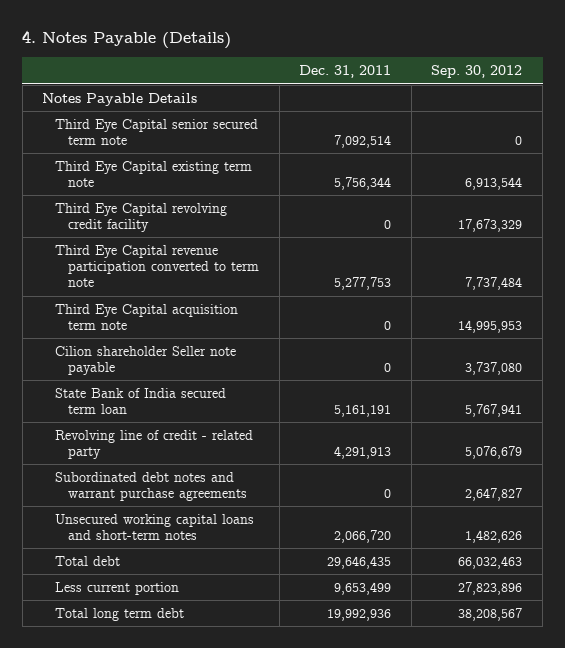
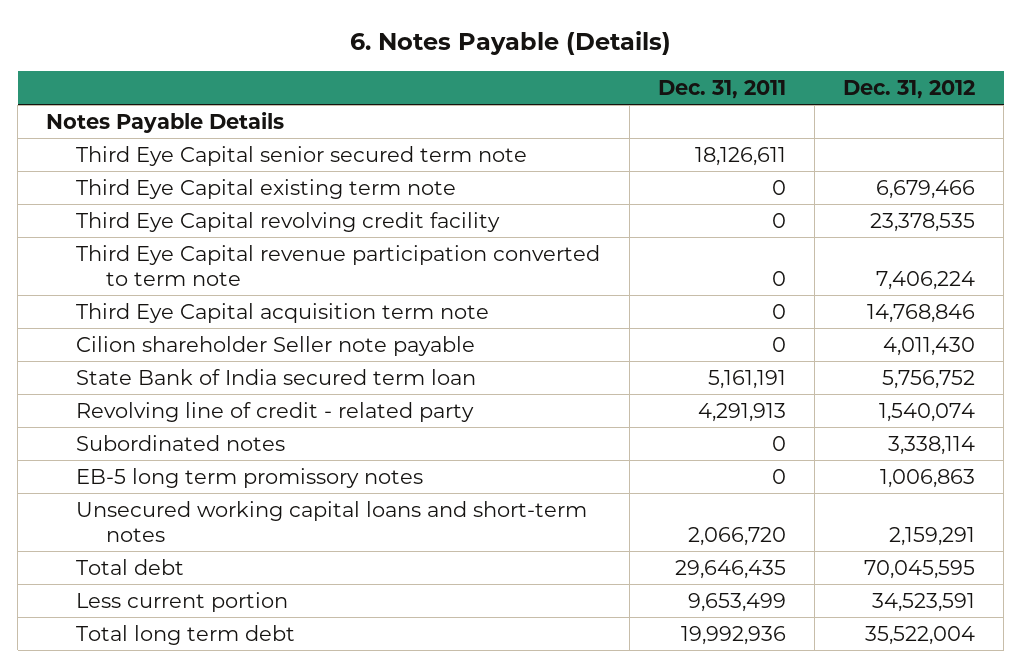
- 4. Notes Payable (Details)
+ 6. Notes Payable (Details)
- | Dec. 31, 2011 | Sep. 30, 2012
+ | Dec. 31, 2011 | Dec. 31, 2012
- Third Eye Capital senior secured term note | 7,092,514 | 0
- Third Eye Capital existing term note | 5,756,344 | 6,913,544
+ Third Eye Capital senior secured term note | 18,126,611 |
+ Third Eye Capital existing term note | 0 | 6,679,466
- Third Eye Capital revenue participation converted to term note | 5,277,753 | 7,737,484
+ Third Eye Capital revenue participation converted to term note | 0 | 7,406,224
- Subordinated debt notes and warrant purchase agreements | 0 | 2,647,827
+ Subordinated notes | 0 | 3,338,114
+ EB-5 long term promissory notes | 0 | 1,006,863

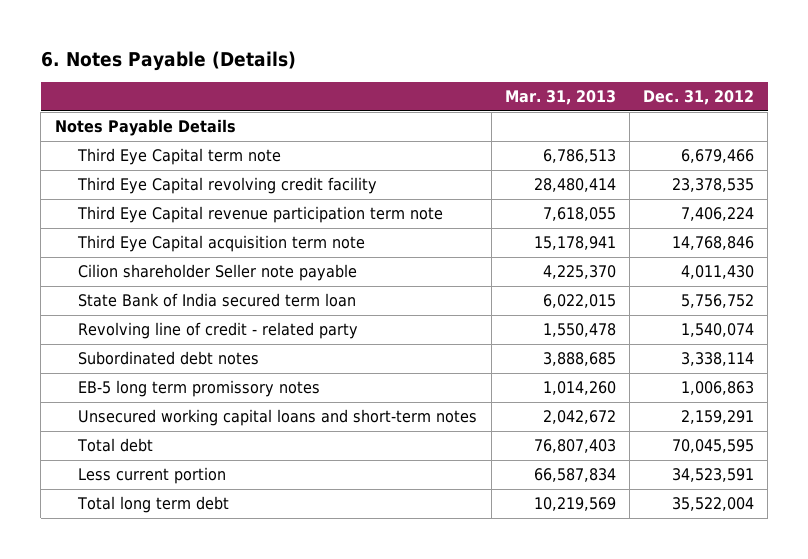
- | Dec. 31, 2011 | Dec. 31, 2012
+ | Mar. 31, 2013 | Dec. 31, 2012
- Third Eye Capital senior secured term note | 18,126,611 |
- Third Eye Capital existing term note | 0 | 6,679,466
+ Third Eye Capital term note | 6,786,513 | 6,679,466
- Third Eye Capital revenue participation converted to term note | 0 | 7,406,224
+ Third Eye Capital revenue participation term note | 7,618,055 | 7,406,224
- Subordinated notes | 0 | 3,338,114
+ Subordinated debt notes | 3,888,685 | 3,338,114

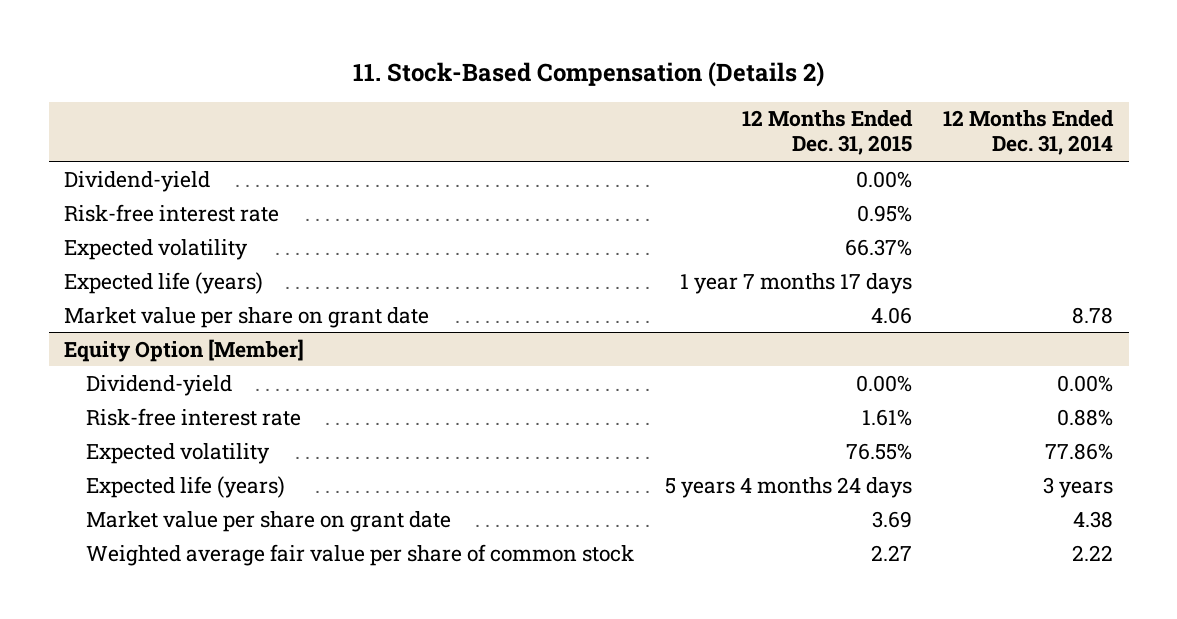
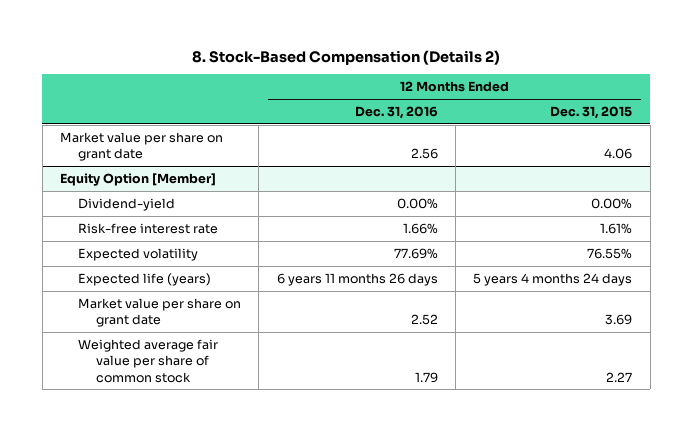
- 11. Stock-Based Compensation (Details 2)
+ 8. Stock-Based Compensation (Details 2)
- | 12 Months Ended Dec. 31, 2015 | 12 Months Ended Dec. 31, 2014
+ | 12 Months Ended Dec. 31, 2016 | 12 Months Ended Dec. 31, 2015
- Dividend-yield | 0.00% |
- Risk-free interest rate | 0.95% |
- Expected volatility | 66.37% |
- Expected life (years) | 1 year 7 months 17 days |

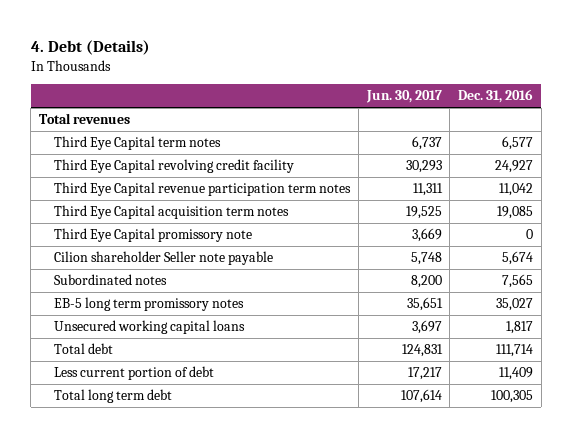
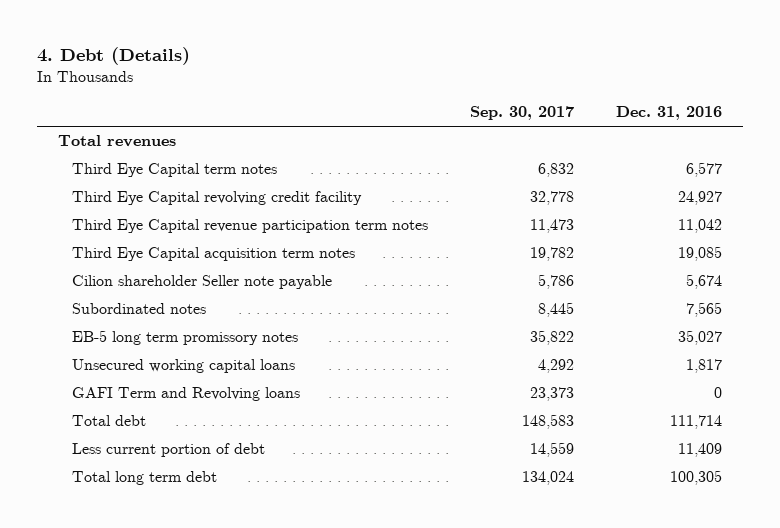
- | Jun. 30, 2017 | Dec. 31, 2016
+ | Sep. 30, 2017 | Dec. 31, 2016
- Third Eye Capital promissory note | 3,669 | 0
+ GAFI Term and Revolving loans | 23,373 | 0

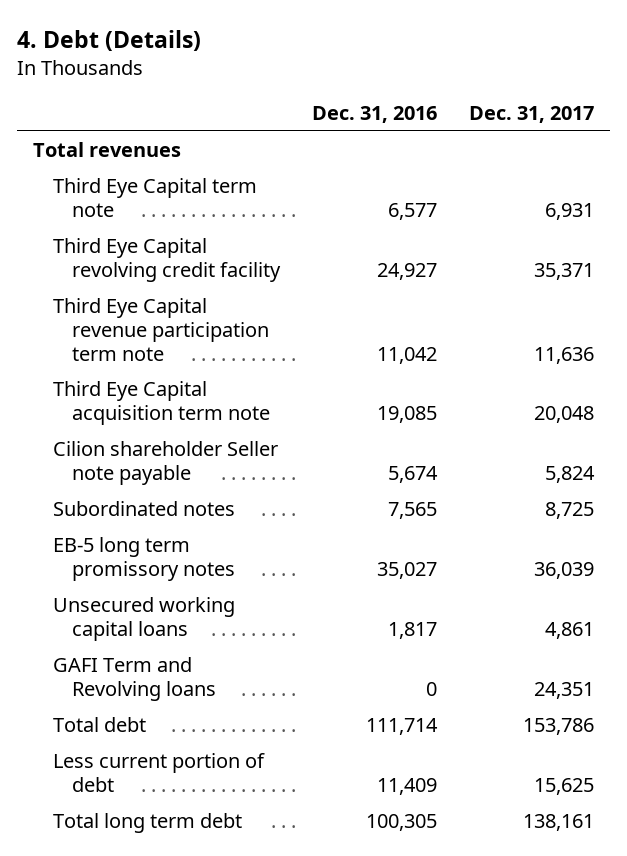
- | Sep. 30, 2017 | Dec. 31, 2016
+ | Dec. 31, 2016 | Dec. 31, 2017
- Third Eye Capital term notes | 6,832 | 6,577
+ Third Eye Capital term note | 6,577 | 6,931
- Third Eye Capital revenue participation term notes | 11,473 | 11,042
- Third Eye Capital acquisition term notes | 19,782 | 19,085
+ Third Eye Capital revenue participation term note | 11,042 | 11,636
+ Third Eye Capital acquisition term note | 19,085 | 20,048

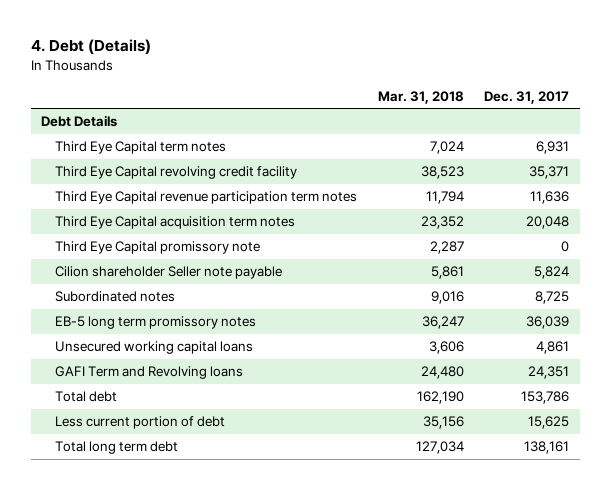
- | Dec. 31, 2016 | Dec. 31, 2017
+ | Mar. 31, 2018 | Dec. 31, 2017
- Total revenues
- Third Eye Capital term note | 6,577 | 6,931
+ Debt Details
+ Third Eye Capital term notes | 7,024 | 6,931
- Third Eye Capital revenue participation term note | 11,042 | 11,636
- Third Eye Capital acquisition term note | 19,085 | 20,048
+ Third Eye Capital revenue participation term notes | 11,794 | 11,636
+ Third Eye Capital acquisition term notes | 23,352 | 20,048
+ Third Eye Capital promissory note | 2,287 | 0

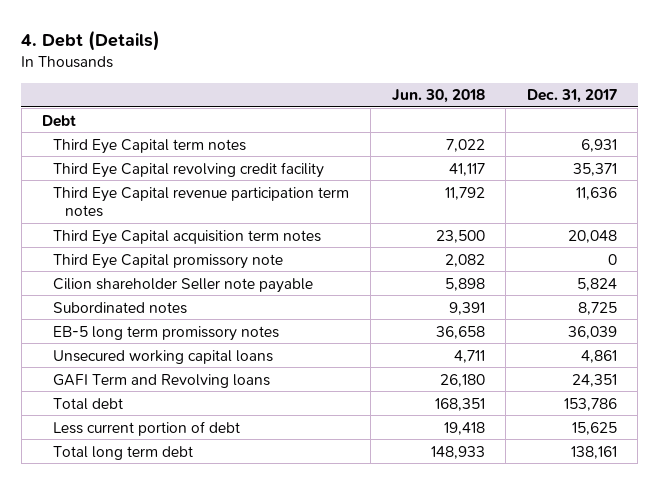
- | Mar. 31, 2018 | Dec. 31, 2017
+ | Jun. 30, 2018 | Dec. 31, 2017
- Debt Details
+ Debt

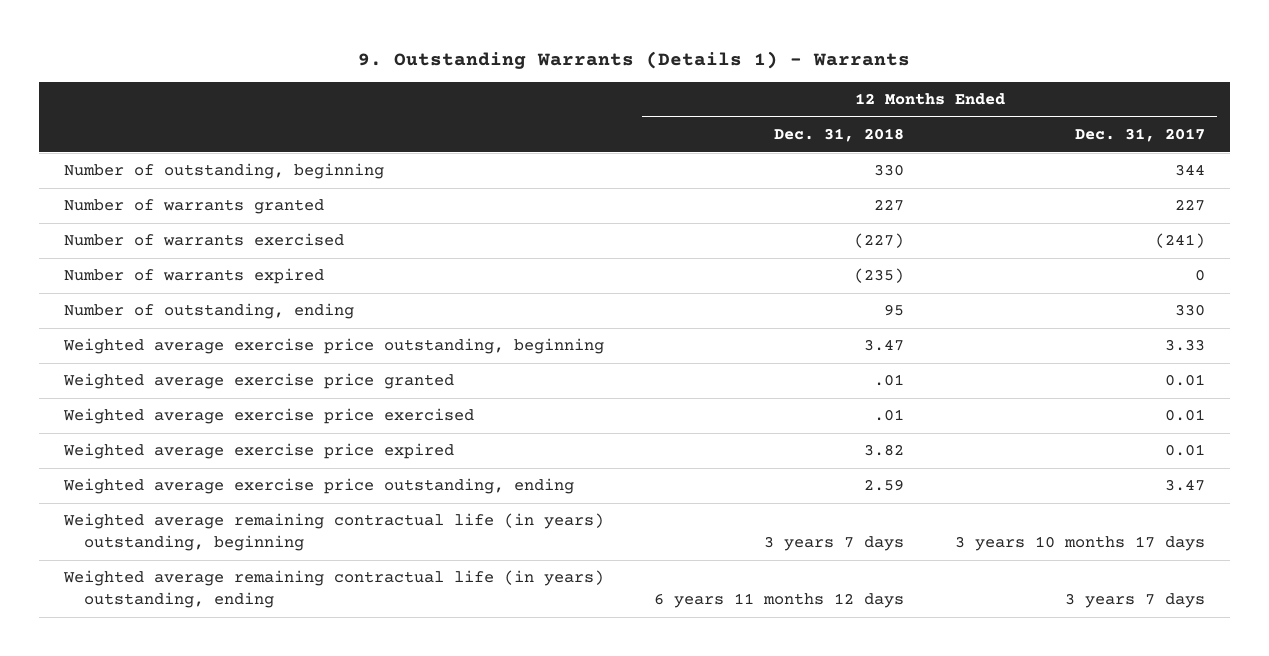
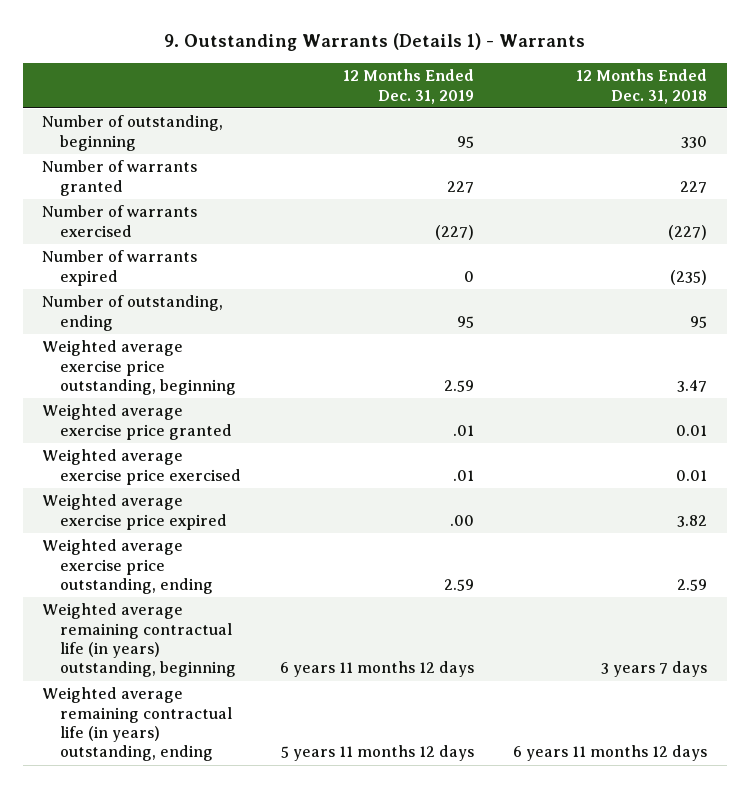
- | 12 Months Ended Dec. 31, 2018 | 12 Months Ended Dec. 31, 2017
+ | 12 Months Ended Dec. 31, 2019 | 12 Months Ended Dec. 31, 2018
- Weighted average exercise price granted | .01 | 0.01
- Weighted average exercise price exercised | .01 | 0.01
+ Weighted average exercise price granted | .01 | 0.01
+ Weighted average exercise price exercised | .01 | 0.01

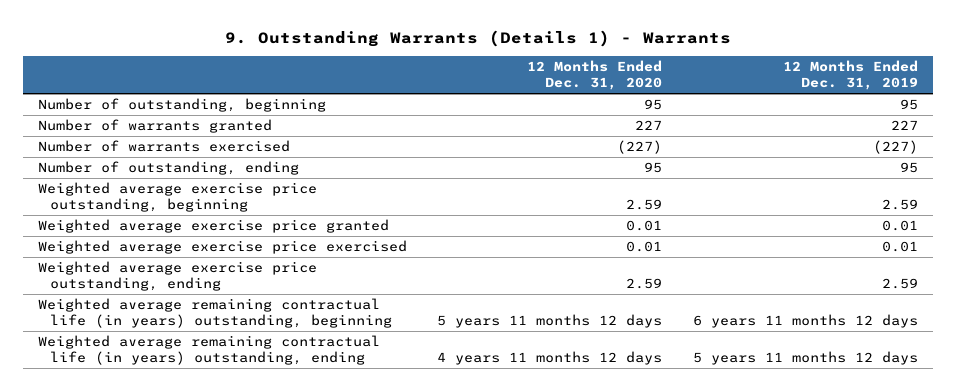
- | 12 Months Ended Dec. 31, 2019 | 12 Months Ended Dec. 31, 2018
+ | 12 Months Ended Dec. 31, 2020 | 12 Months Ended Dec. 31, 2019
- Number of warrants expired | 0 | (235)
- Weighted average exercise price granted | .01 | 0.01
- Weighted average exercise price exercised | .01 | 0.01
- Weighted average exercise price expired | .00 | 3.82
+ Weighted average exercise price granted | 0.01 | 0.01
+ Weighted average exercise price exercised | 0.01 | 0.01

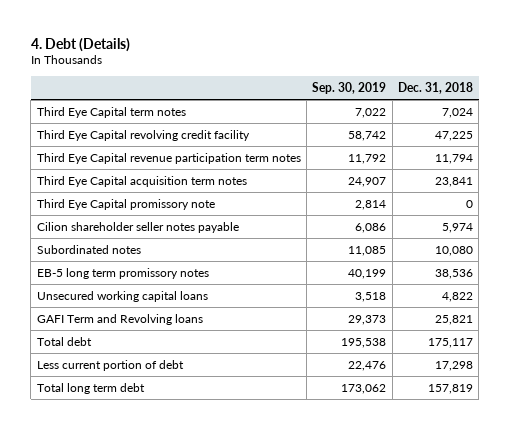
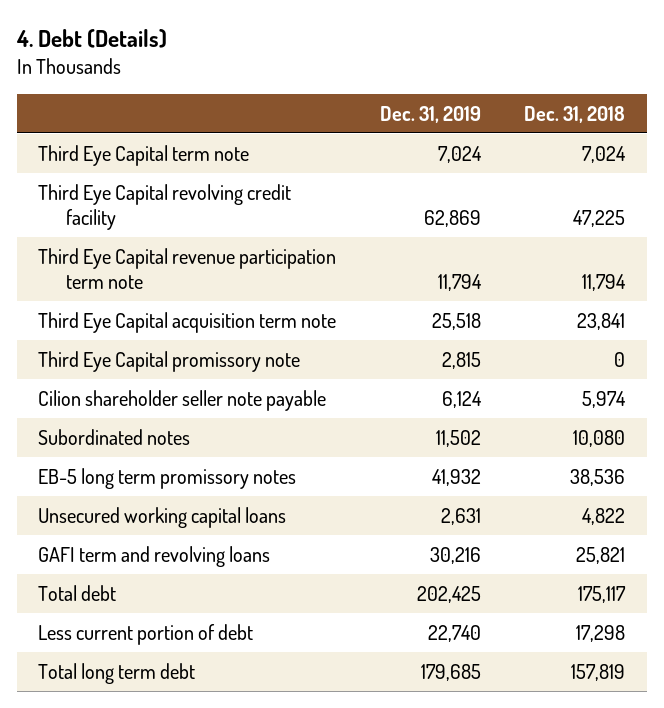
- | Sep. 30, 2019 | Dec. 31, 2018
+ | Dec. 31, 2019 | Dec. 31, 2018
- Third Eye Capital term notes | 7,022 | 7,024
+ Third Eye Capital term note | 7,024 | 7,024
- Third Eye Capital revenue participation term notes | 11,792 | 11,794
- Third Eye Capital acquisition term notes | 24,907 | 23,841
+ Third Eye Capital revenue participation term note | 11,794 | 11,794
+ Third Eye Capital acquisition term note | 25,518 | 23,841
- Cilion shareholder seller notes payable | 6,086 | 5,974
+ Cilion shareholder seller note payable | 6,124 | 5,974
- GAFI Term and Revolving loans | 29,373 | 25,821
+ GAFI term and revolving loans | 30,216 | 25,821

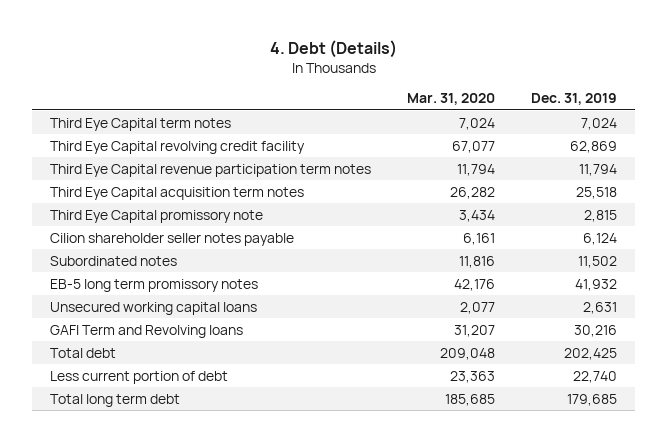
- | Dec. 31, 2019 | Dec. 31, 2018
+ | Mar. 31, 2020 | Dec. 31, 2019
- Third Eye Capital term note | 7,024 | 7,024
+ Third Eye Capital term notes | 7,024 | 7,024
- Third Eye Capital revenue participation term note | 11,794 | 11,794
- Third Eye Capital acquisition term note | 25,518 | 23,841
+ Third Eye Capital revenue participation term notes | 11,794 | 11,794
+ Third Eye Capital acquisition term notes | 26,282 | 25,518
- Cilion shareholder seller note payable | 6,124 | 5,974
+ Cilion shareholder seller notes payable | 6,161 | 6,124
- GAFI term and revolving loans | 30,216 | 25,821
+ GAFI Term and Revolving loans | 31,207 | 30,216

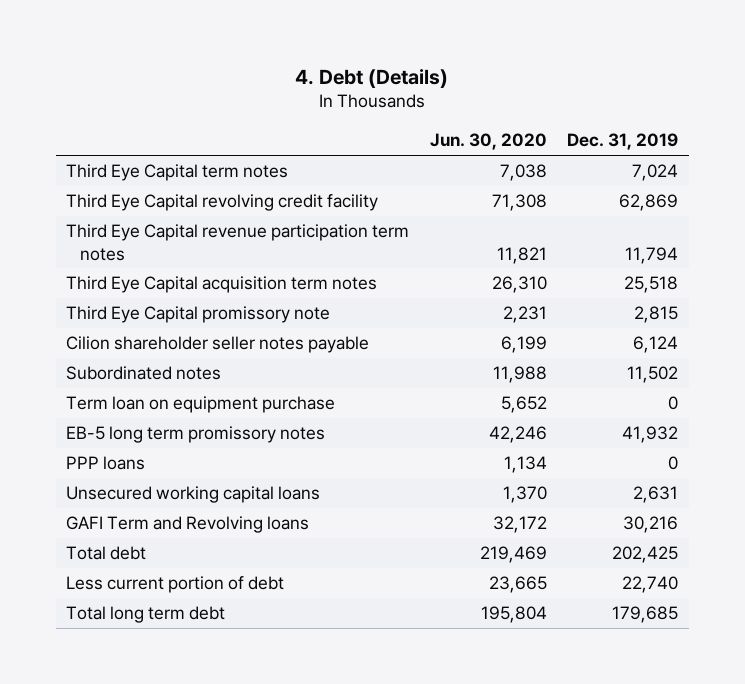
- | Mar. 31, 2020 | Dec. 31, 2019
+ | Jun. 30, 2020 | Dec. 31, 2019
+ Term loan on equipment purchase | 5,652 | 0
+ PPP loans | 1,134 | 0

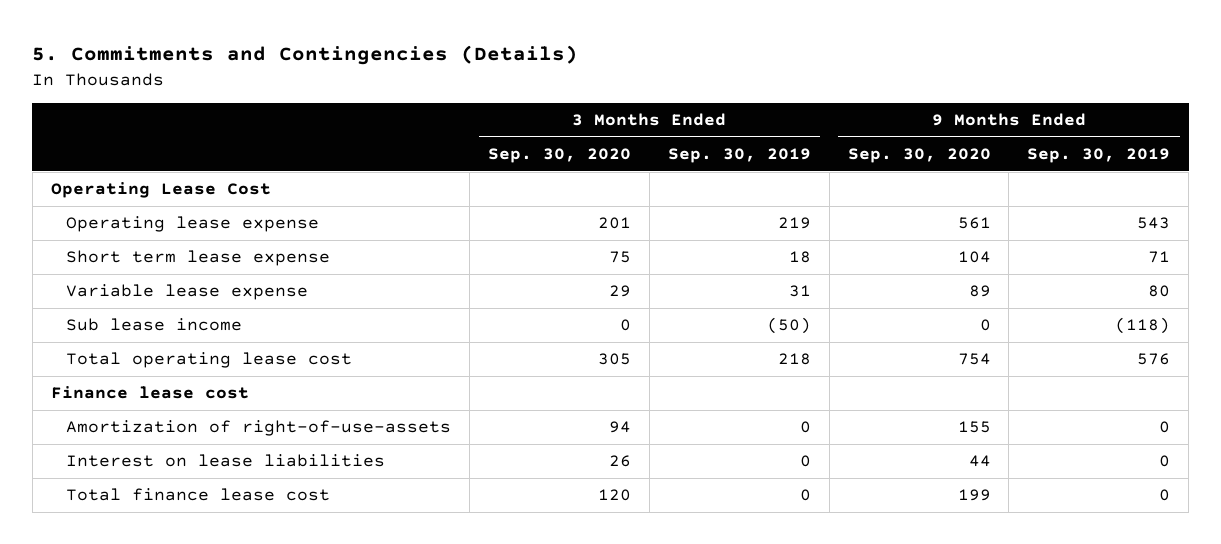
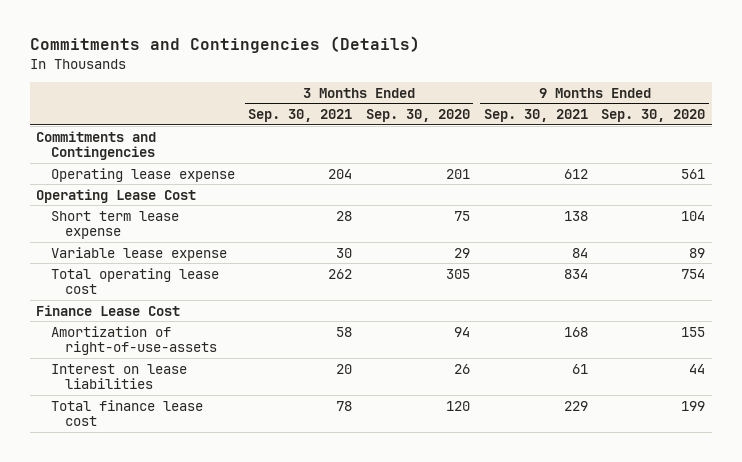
- 5. Commitments and Contingencies (Details)
+ Commitments and Contingencies (Details)
- | 3 Months Ended Sep. 30, 2020 | 3 Months Ended Sep. 30, 2019 | 9 Months Ended Sep. 30, 2020 | 9 Months Ended Sep. 30, 2019
+ | 3 Months Ended Sep. 30, 2021 | 3 Months Ended Sep. 30, 2020 | 9 Months Ended Sep. 30, 2021 | 9 Months Ended Sep. 30, 2020
+ Commitments and Contingencies
moved down: Operating Lease Cost
- Sub lease income | 0 | (50) | 0 | (118)
- Finance lease cost
+ Finance Lease Cost

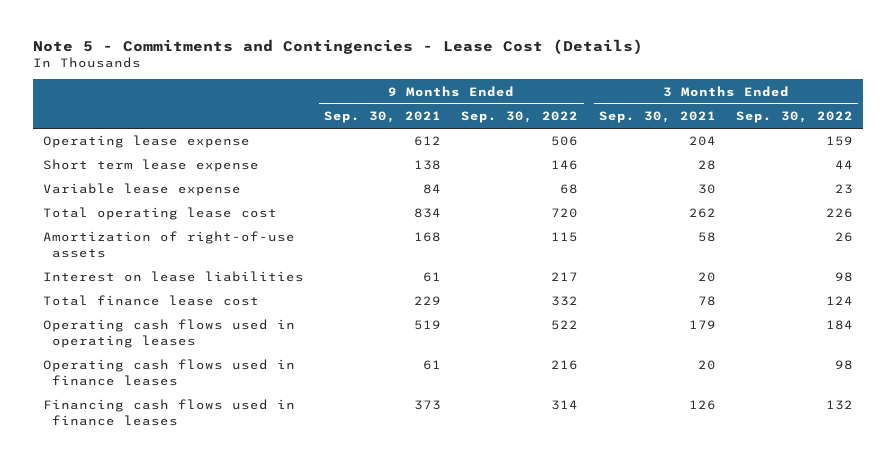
- Commitments and Contingencies (Details)
+ Note 5 - Commitments and Contingencies - Lease Cost (Details)
- | 3 Months Ended Sep. 30, 2021 | 3 Months Ended Sep. 30, 2020 | 9 Months Ended Sep. 30, 2021 | 9 Months Ended Sep. 30, 2020
+ | 9 Months Ended Sep. 30, 2021 | 9 Months Ended Sep. 30, 2022 | 3 Months Ended Sep. 30, 2021 | 3 Months Ended Sep. 30, 2022
- Commitments and Contingencies
- Operating Lease Cost
- Finance Lease Cost
- Amortization of right-of-use-assets | 58 | 94 | 168 | 155
+ Amortization of right-of-use assets | 168 | 115 | 58 | 26
+ Operating cash flows used in operating leases | 519 | 522 | 179 | 184
+ Operating cash flows used in finance leases | 61 | 216 | 20 | 98
+ Financing cash flows used in finance leases | 373 | 314 | 126 | 132

